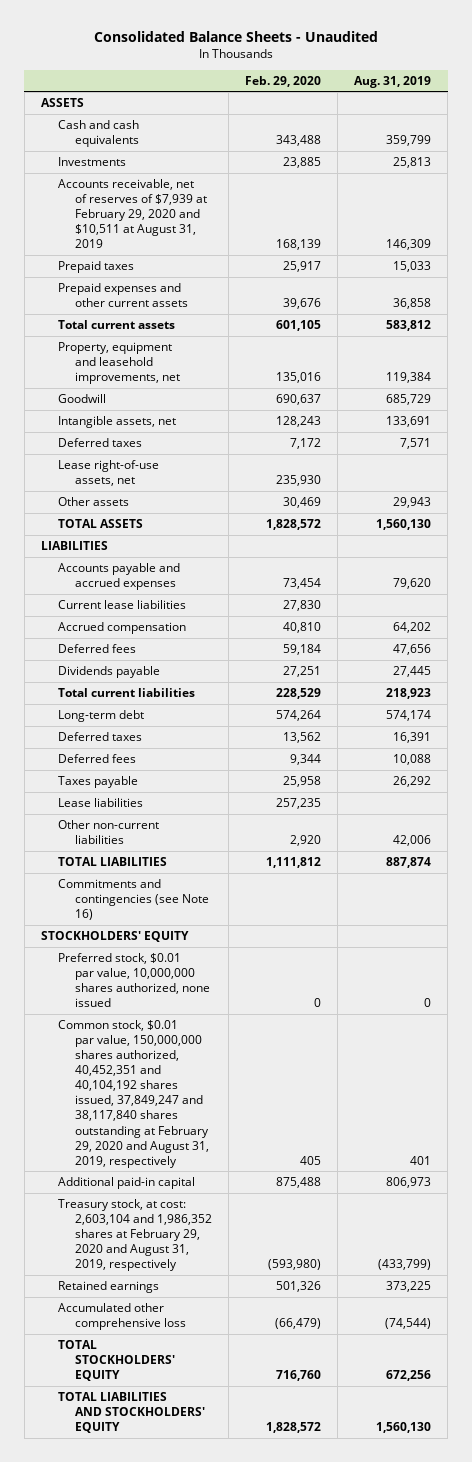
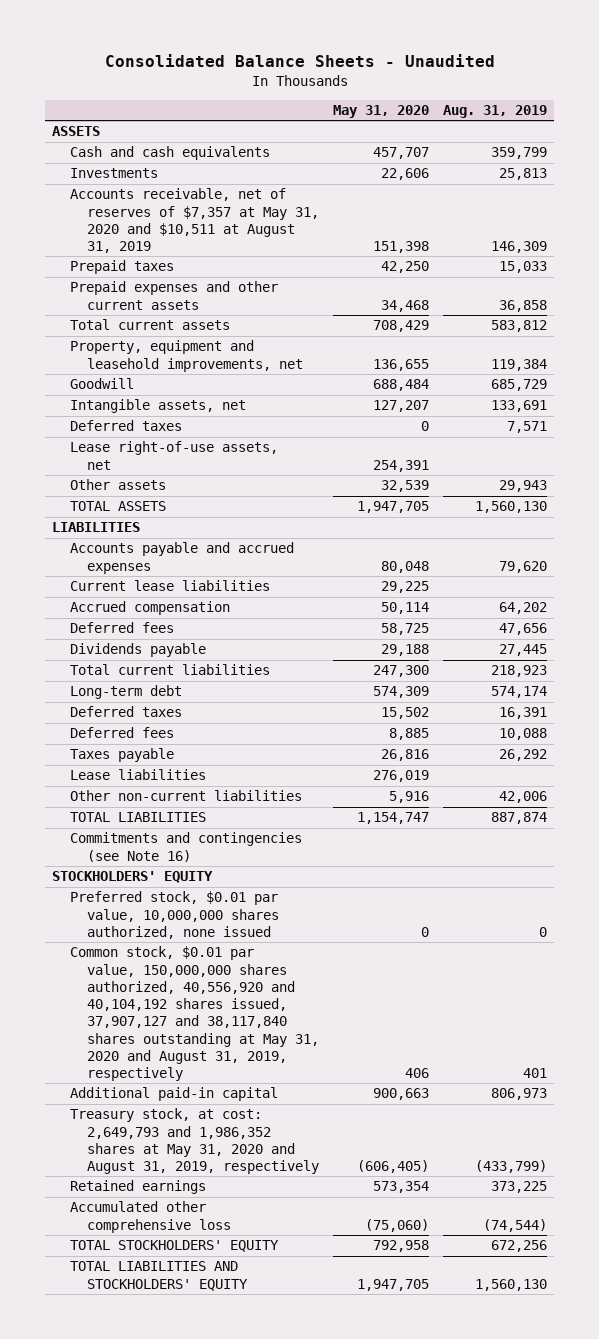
- | Feb. 29, 2020 | Aug. 31, 2019
+ | May 31, 2020 | Aug. 31, 2019
- Accounts receivable, net of reserves of $7,939 at February 29, 2020 and $10,511 at August 31, 2019 | 168,139 | 146,309
+ Accounts receivable, net of reserves of $7,357 at May 31, 2020 and $10,511 at August 31, 2019 | 151,398 | 146,309
- Common stock, $0.01 par value, 150,000,000 shares authorized, 40,452,351 and 40,104,192 shares issued, 37,849,247 and 38,117,840 shares outstanding at February 29, 2020 and August 31, 2019, respectively | 405 | 401
+ Common stock, $0.01 par value, 150,000,000 shares authorized, 40,556,920 and 40,104,192 shares issued, 37,907,127 and 38,117,840 shares outstanding at May 31, 2020 and August 31, 2019, respectively | 406 | 401
- Treasury stock, at cost: 2,603,104 and 1,986,352 shares at February 29, 2020 and August 31, 2019, respectively | (593,980) | (433,799)
+ Treasury stock, at cost: 2,649,793 and 1,986,352 shares at May 31, 2020 and August 31, 2019, respectively | (606,405) | (433,799)

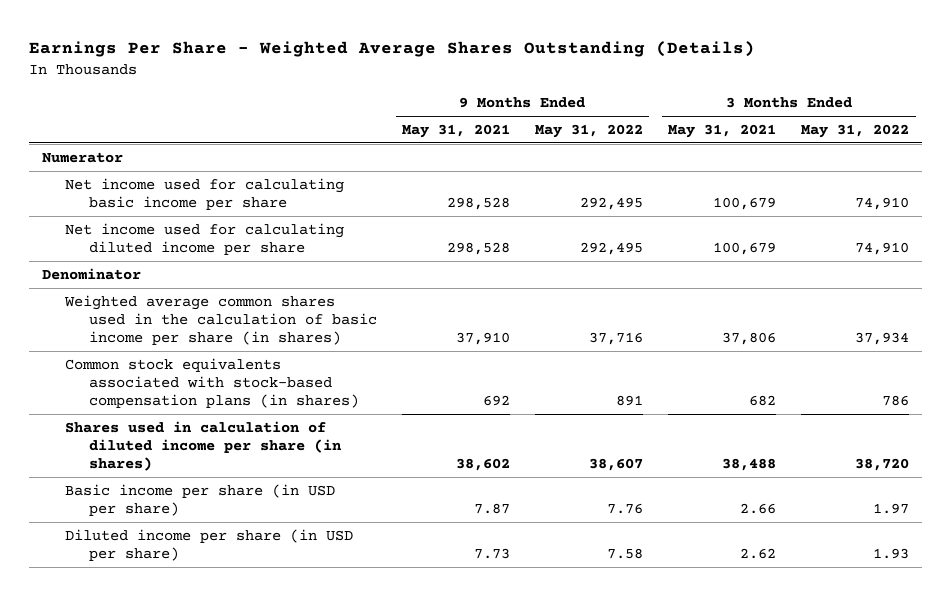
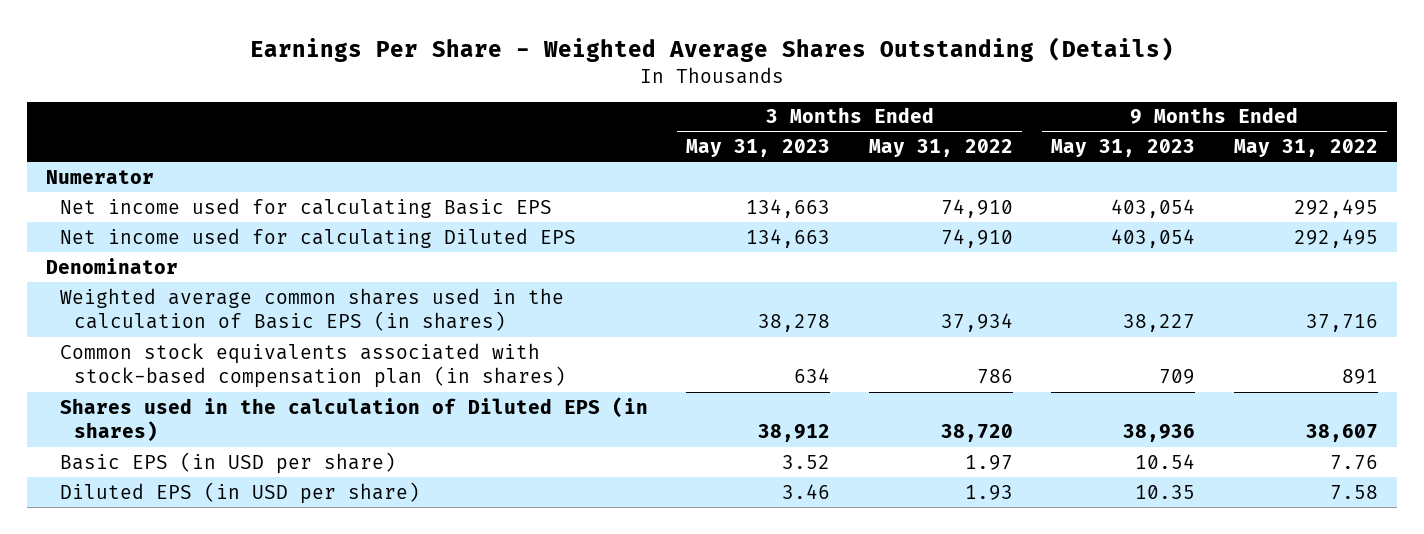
- | 9 Months Ended May 31, 2021 | 9 Months Ended May 31, 2022 | 3 Months Ended May 31, 2021 | 3 Months Ended May 31, 2022
+ | 3 Months Ended May 31, 2023 | 3 Months Ended May 31, 2022 | 9 Months Ended May 31, 2023 | 9 Months Ended May 31, 2022
- Net income used for calculating basic income per share | 298,528 | 292,495 | 100,679 | 74,910
- Net income used for calculating diluted income per share | 298,528 | 292,495 | 100,679 | 74,910
+ Net income used for calculating Basic EPS | 134,663 | 74,910 | 403,054 | 292,495
+ Net income used for calculating Diluted EPS | 134,663 | 74,910 | 403,054 | 292,495
- Weighted average common shares used in the calculation of basic income per share (in shares) | 37,910 | 37,716 | 37,806 | 37,934
- Common stock equivalents associated with stock-based compensation plans (in shares) | 692 | 891 | 682 | 786
- Shares used in calculation of diluted income per share (in shares) | 38,602 | 38,607 | 38,488 | 38,720
- Basic income per share (in USD per share) | 7.87 | 7.76 | 2.66 | 1.97
- Diluted income per share (in USD per share) | 7.73 | 7.58 | 2.62 | 1.93
+ Weighted average common shares used in the calculation of Basic EPS (in shares) | 38,278 | 37,934 | 38,227 | 37,716
+ Common stock equivalents associated with stock-based compensation plan (in shares) | 634 | 786 | 709 | 891
+ Shares used in the calculation of Diluted EPS (in shares) | 38,912 | 38,720 | 38,936 | 38,607
+ Basic EPS (in USD per share) | 3.52 | 1.97 | 10.54 | 7.76
+ Diluted EPS (in USD per share) | 3.46 | 1.93 | 10.35 | 7.58

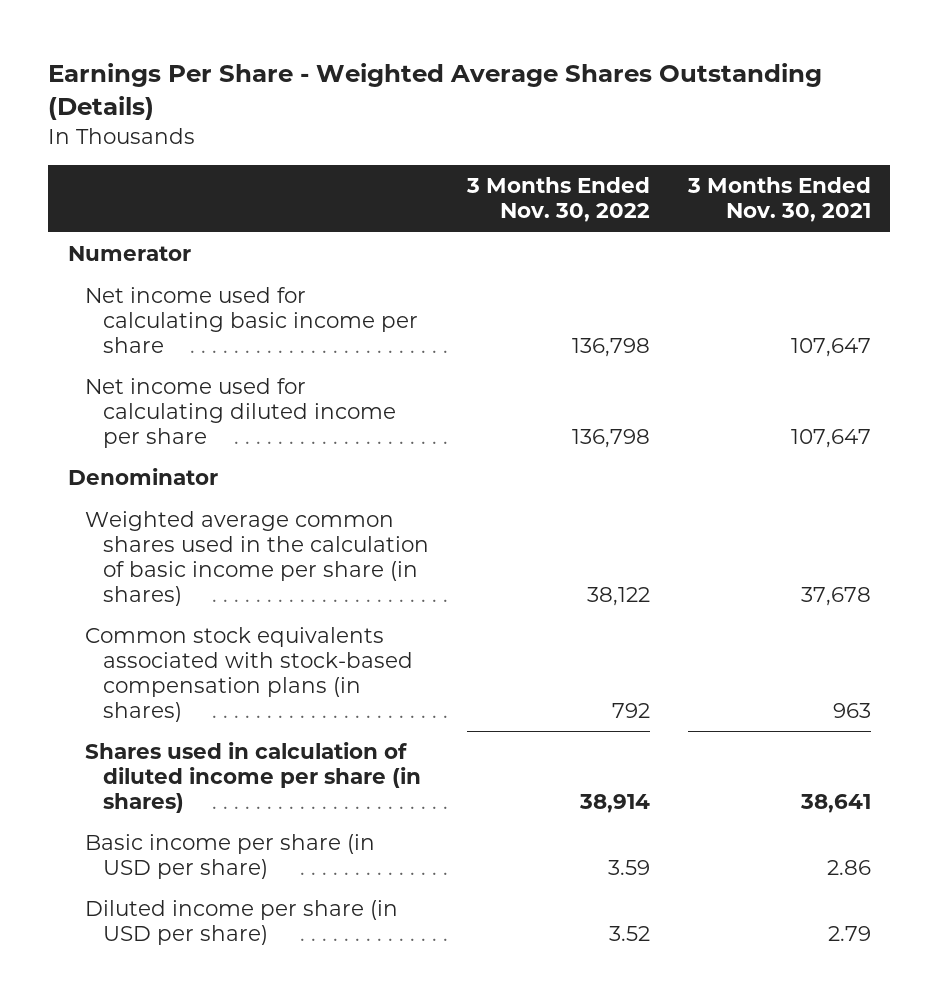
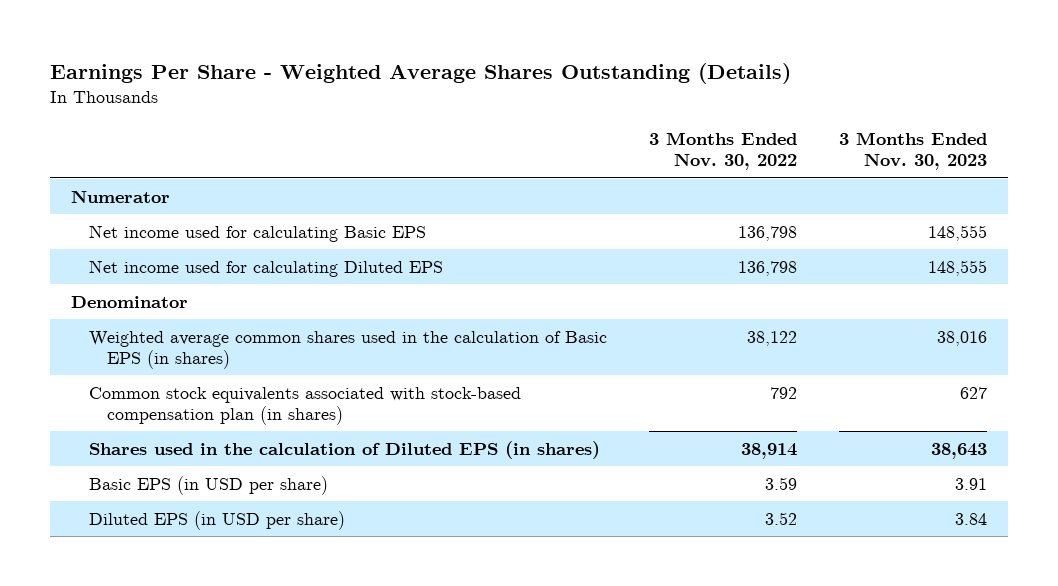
- | 3 Months Ended Nov. 30, 2022 | 3 Months Ended Nov. 30, 2021
+ | 3 Months Ended Nov. 30, 2022 | 3 Months Ended Nov. 30, 2023
- Net income used for calculating basic income per share | 136,798 | 107,647
- Net income used for calculating diluted income per share | 136,798 | 107,647
+ Net income used for calculating Basic EPS | 136,798 | 148,555
+ Net income used for calculating Diluted EPS | 136,798 | 148,555
- Weighted average common shares used in the calculation of basic income per share (in shares) | 38,122 | 37,678
- Common stock equivalents associated with stock-based compensation plans (in shares) | 792 | 963
- Shares used in calculation of diluted income per share (in shares) | 38,914 | 38,641
- Basic income per share (in USD per share) | 3.59 | 2.86
- Diluted income per share (in USD per share) | 3.52 | 2.79
+ Weighted average common shares used in the calculation of Basic EPS (in shares) | 38,122 | 38,016
+ Common stock equivalents associated with stock-based compensation plan (in shares) | 792 | 627
+ Shares used in the calculation of Diluted EPS (in shares) | 38,914 | 38,643
+ Basic EPS (in USD per share) | 3.59 | 3.91
+ Diluted EPS (in USD per share) | 3.52 | 3.84

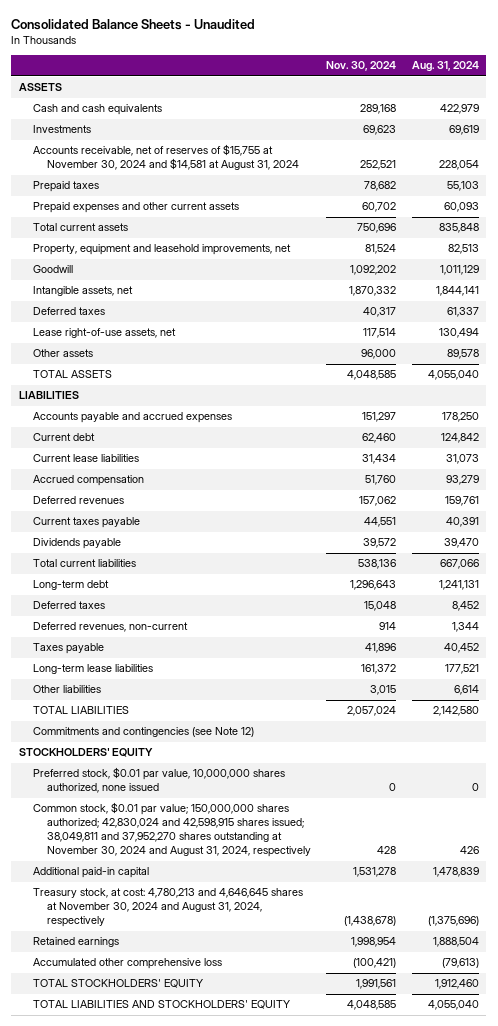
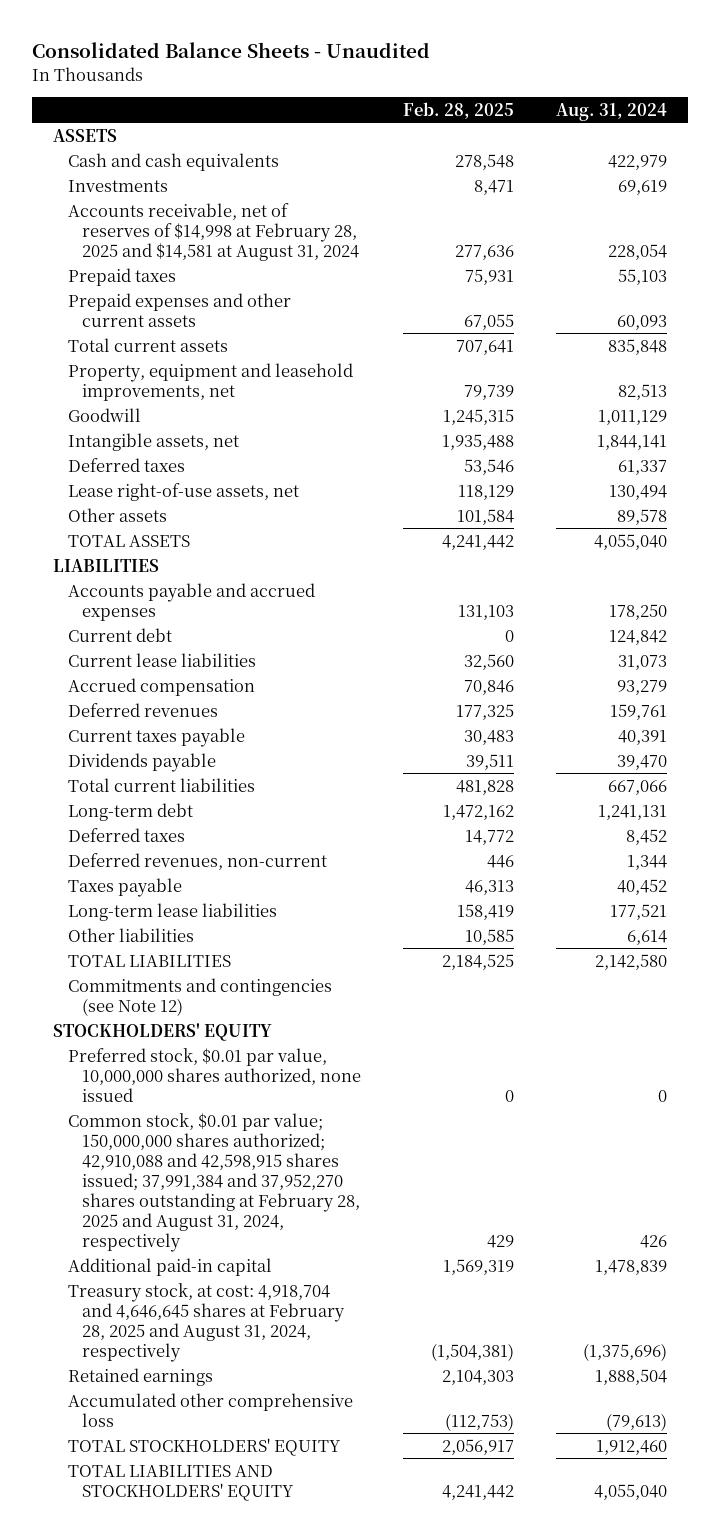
- | Nov. 30, 2024 | Aug. 31, 2024
+ | Feb. 28, 2025 | Aug. 31, 2024
- Accounts receivable, net of reserves of $15,755 at November 30, 2024 and $14,581 at August 31, 2024 | 252,521 | 228,054
+ Accounts receivable, net of reserves of $14,998 at February 28, 2025 and $14,581 at August 31, 2024 | 277,636 | 228,054
- Common stock, $0.01 par value; 150,000,000 shares authorized; 42,830,024 and 42,598,915 shares issued; 38,049,811 and 37,952,270 shares outstanding at November 30, 2024 and August 31, 2024, respectively | 428 | 426
+ Common stock, $0.01 par value; 150,000,000 shares authorized; 42,910,088 and 42,598,915 shares issued; 37,991,384 and 37,952,270 shares outstanding at February 28, 2025 and August 31, 2024, respectively | 429 | 426
- Treasury stock, at cost: 4,780,213 and 4,646,645 shares at November 30, 2024 and August 31, 2024, respectively | (1,438,678) | (1,375,696)
+ Treasury stock, at cost: 4,918,704 and 4,646,645 shares at February 28, 2025 and August 31, 2024, respectively | (1,504,381) | (1,375,696)

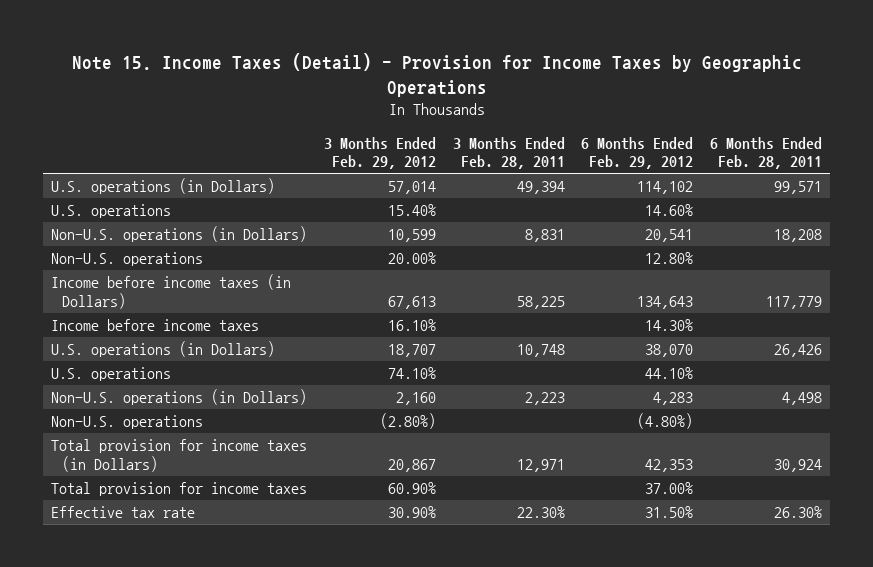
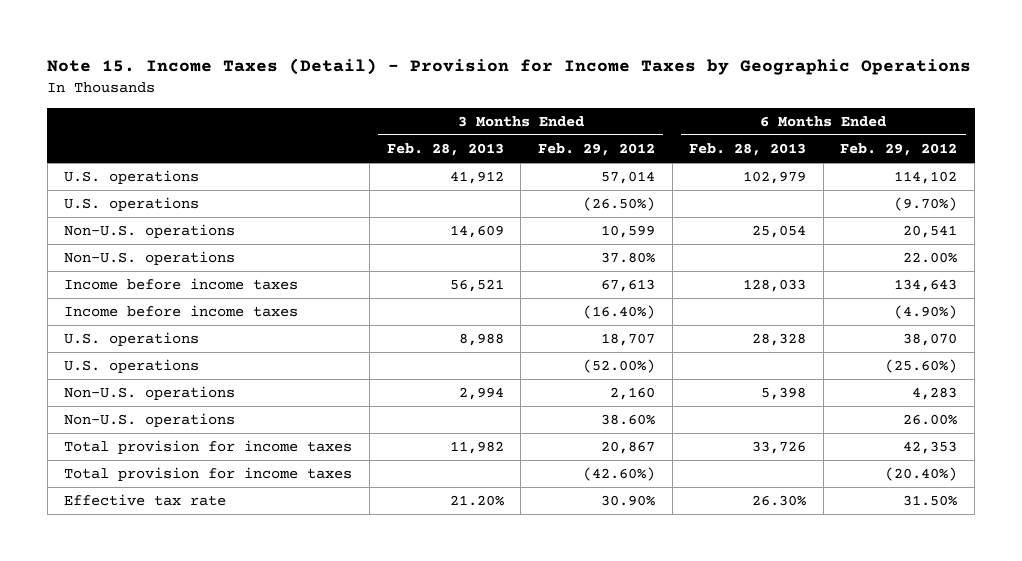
- | 3 Months Ended Feb. 29, 2012 | 3 Months Ended Feb. 28, 2011 | 6 Months Ended Feb. 29, 2012 | 6 Months Ended Feb. 28, 2011
+ | 3 Months Ended Feb. 28, 2013 | 3 Months Ended Feb. 29, 2012 | 6 Months Ended Feb. 28, 2013 | 6 Months Ended Feb. 29, 2012
- U.S. operations (in Dollars) | 57,014 | 49,394 | 114,102 | 99,571
- U.S. operations | 15.40% | | 14.60% |
- Non-U.S. operations (in Dollars) | 10,599 | 8,831 | 20,541 | 18,208
- Non-U.S. operations | 20.00% | | 12.80% |
- Income before income taxes (in Dollars) | 67,613 | 58,225 | 134,643 | 117,779
- Income before income taxes | 16.10% | | 14.30% |
- U.S. operations (in Dollars) | 18,707 | 10,748 | 38,070 | 26,426
- U.S. operations | 74.10% | | 44.10% |
- Non-U.S. operations (in Dollars) | 2,160 | 2,223 | 4,283 | 4,498
- Non-U.S. operations | (2.80%) | | (4.80%) |
- Total provision for income taxes (in Dollars) | 20,867 | 12,971 | 42,353 | 30,924
- Total provision for income taxes | 60.90% | | 37.00% |
+ U.S. operations | 41,912 | 57,014 | 102,979 | 114,102
+ U.S. operations | | (26.50%) | | (9.70%)
+ Non-U.S. operations | 14,609 | 10,599 | 25,054 | 20,541
+ Non-U.S. operations | | 37.80% | | 22.00%
+ Income before income taxes | 56,521 | 67,613 | 128,033 | 134,643
+ Income before income taxes | | (16.40%) | | (4.90%)
+ U.S. operations | 8,988 | 18,707 | 28,328 | 38,070
+ U.S. operations | | (52.00%) | | (25.60%)
+ Non-U.S. operations | 2,994 | 2,160 | 5,398 | 4,283
+ Non-U.S. operations | | 38.60% | | 26.00%
+ Total provision for income taxes | 11,982 | 20,867 | 33,726 | 42,353
+ Total provision for income taxes | | (42.60%) | | (20.40%)

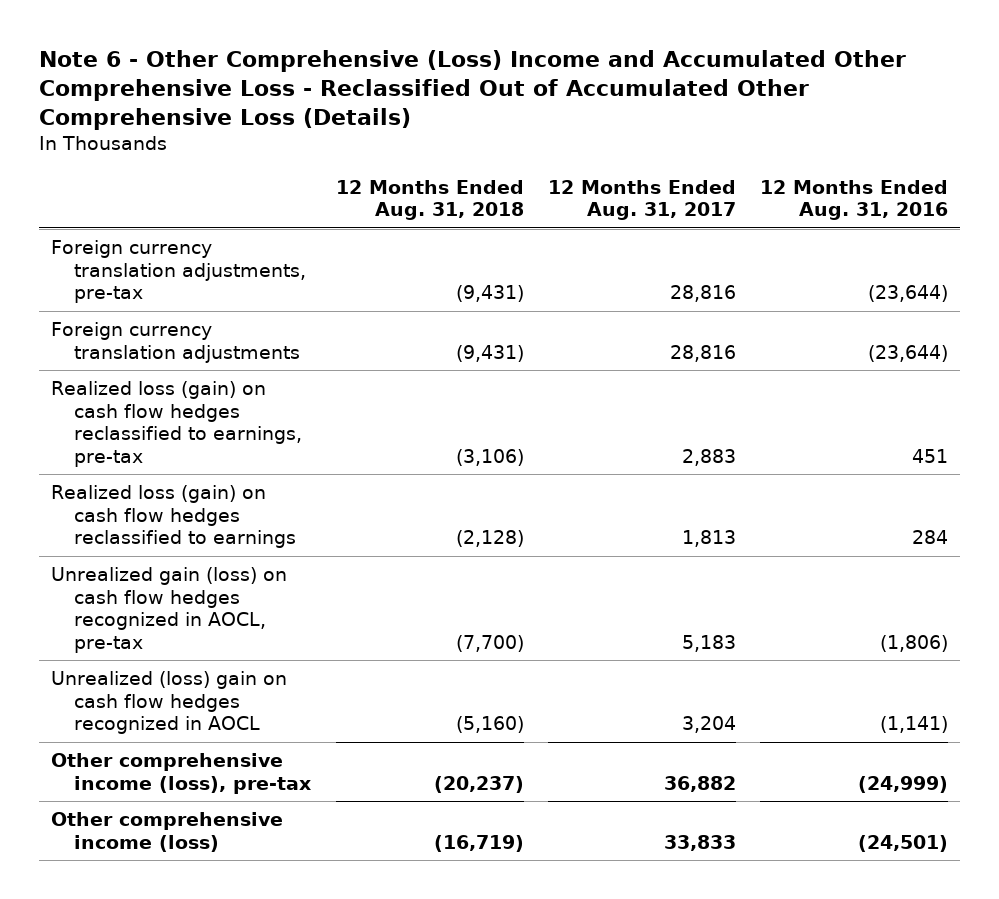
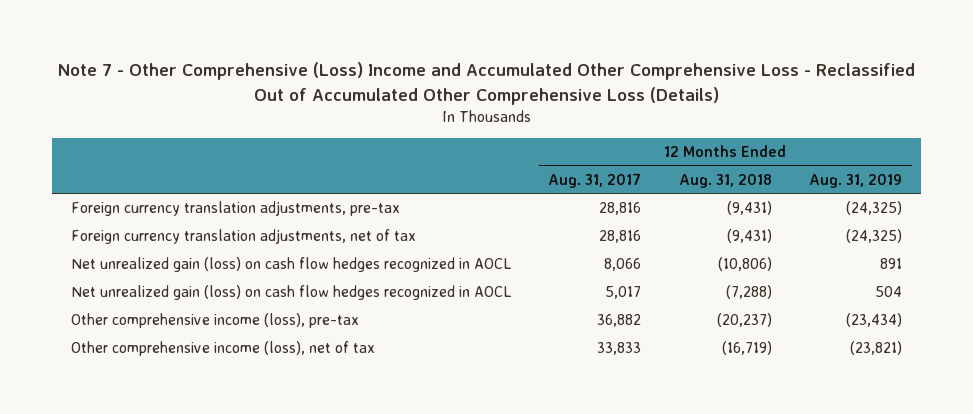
- Note 6 - Other Comprehensive (Loss) Income and Accumulated Other Comprehensive Loss - Reclassified Out of Accumulated Other Comprehensive Loss (Details)
+ Note 7 - Other Comprehensive (Loss) Income and Accumulated Other Comprehensive Loss - Reclassified Out of Accumulated Other Comprehensive Loss (Details)
- | 12 Months Ended Aug. 31, 2018 | 12 Months Ended Aug. 31, 2017 | 12 Months Ended Aug. 31, 2016
+ | 12 Months Ended Aug. 31, 2017 | 12 Months Ended Aug. 31, 2018 | 12 Months Ended Aug. 31, 2019
- Foreign currency translation adjustments | (9,431) | 28,816 | (23,644)
- Realized loss (gain) on cash flow hedges reclassified to earnings, pre-tax | (3,106) | 2,883 | 451
- Realized loss (gain) on cash flow hedges reclassified to earnings | (2,128) | 1,813 | 284
- Unrealized gain (loss) on cash flow hedges recognized in AOCL, pre-tax | (7,700) | 5,183 | (1,806)
- Unrealized (loss) gain on cash flow hedges recognized in AOCL | (5,160) | 3,204 | (1,141)
+ Foreign currency translation adjustments, net of tax | 28,816 | (9,431) | (24,325)
+ Net unrealized gain (loss) on cash flow hedges recognized in AOCL | 8,066 | (10,806) | 891
+ Net unrealized gain (loss) on cash flow hedges recognized in AOCL | 5,017 | (7,288) | 504
- Other comprehensive income (loss) | (16,719) | 33,833 | (24,501)
+ Other comprehensive income (loss), net of tax | 33,833 | (16,719) | (23,821)

